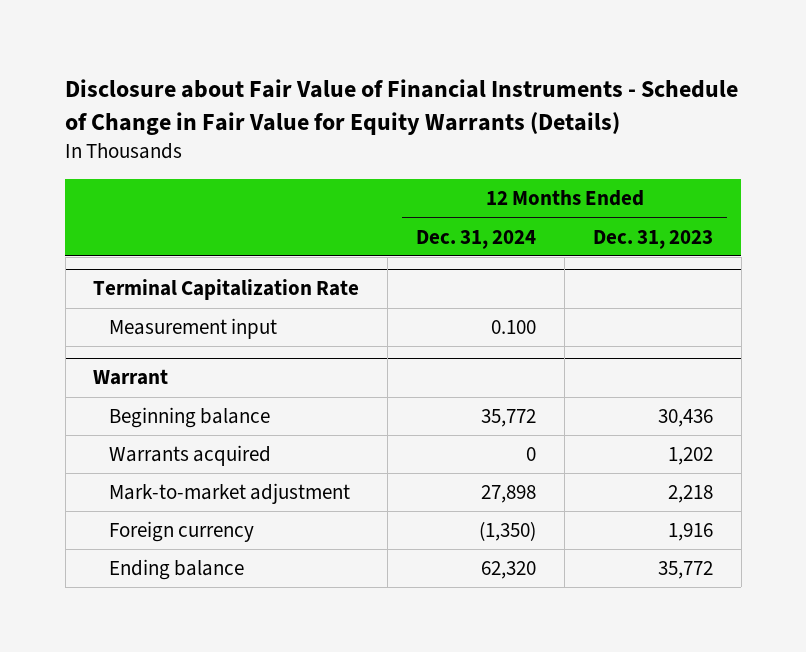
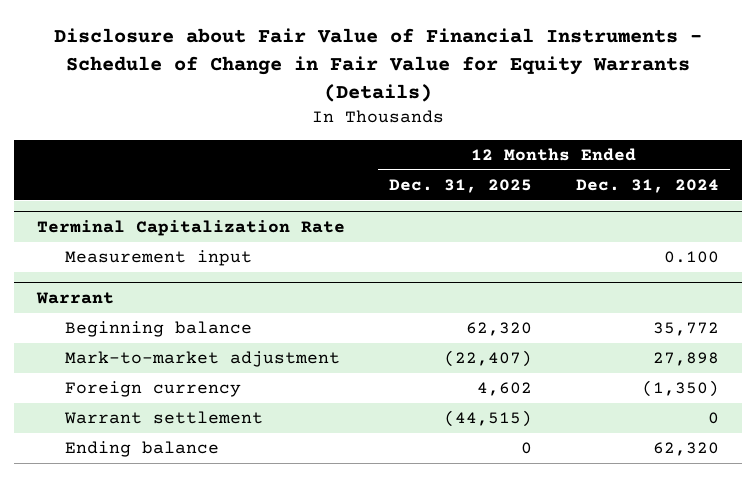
- | 12 Months Ended Dec. 31, 2024 | 12 Months Ended Dec. 31, 2023
+ | 12 Months Ended Dec. 31, 2025 | 12 Months Ended Dec. 31, 2024
@ Warrant
- Warrants acquired | 0 | 1,202
+ Warrant settlement | (44,515) | 0

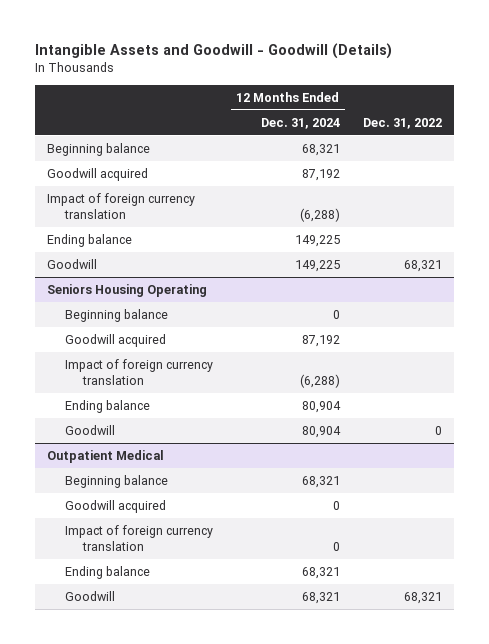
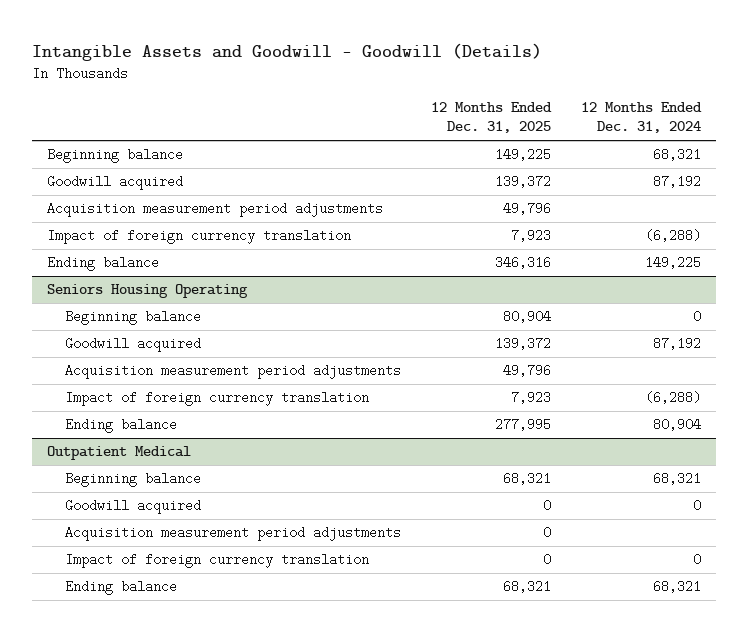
- | 12 Months Ended Dec. 31, 2024 | Dec. 31, 2022
+ | 12 Months Ended Dec. 31, 2025 | 12 Months Ended Dec. 31, 2024
+ Acquisition measurement period adjustments | 49,796 |
- Goodwill | 149,225 | 68,321
@ Seniors Housing Operating
+ Acquisition measurement period adjustments | 49,796 |
- Goodwill | 80,904 | 0
@ Outpatient Medical
+ Acquisition measurement period adjustments | 0 |
- Goodwill | 68,321 | 68,321

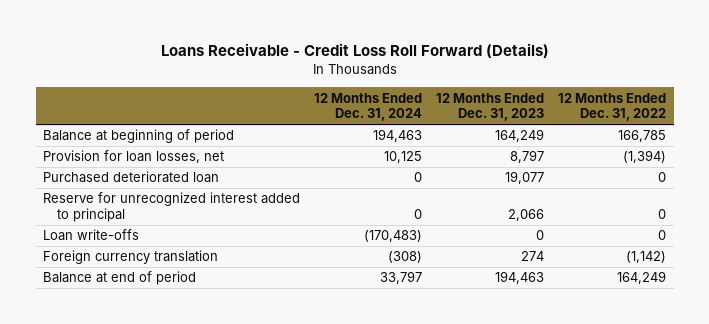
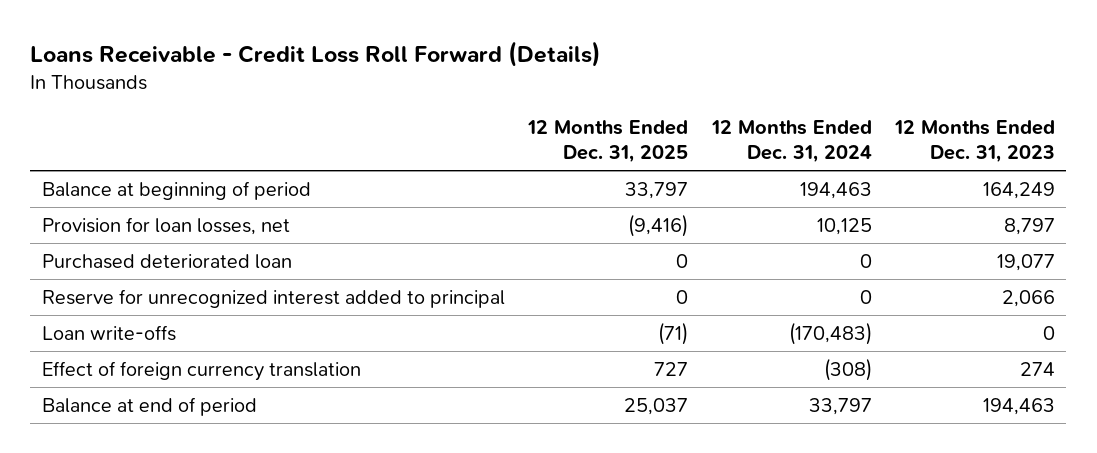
- | 12 Months Ended Dec. 31, 2024 | 12 Months Ended Dec. 31, 2023 | 12 Months Ended Dec. 31, 2022
+ | 12 Months Ended Dec. 31, 2025 | 12 Months Ended Dec. 31, 2024 | 12 Months Ended Dec. 31, 2023
- Foreign currency translation | (308) | 274 | (1,142)
+ Effect of foreign currency translation | 727 | (308) | 274

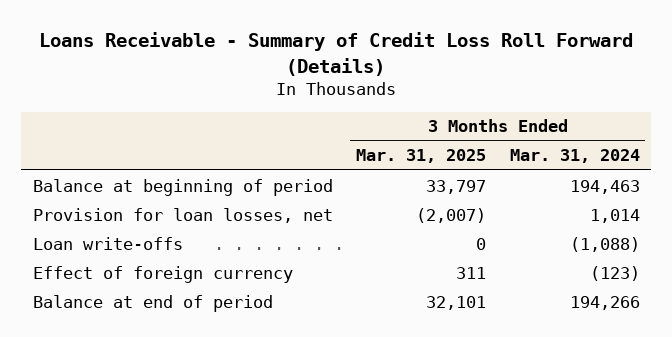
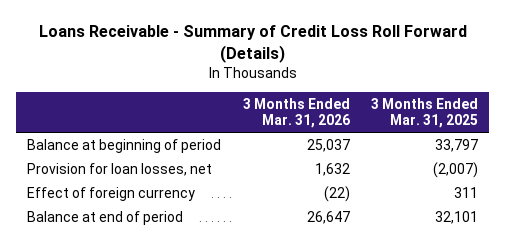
- | 3 Months Ended Mar. 31, 2025 | 3 Months Ended Mar. 31, 2024
+ | 3 Months Ended Mar. 31, 2026 | 3 Months Ended Mar. 31, 2025
- Loan write-offs | 0 | (1,088)

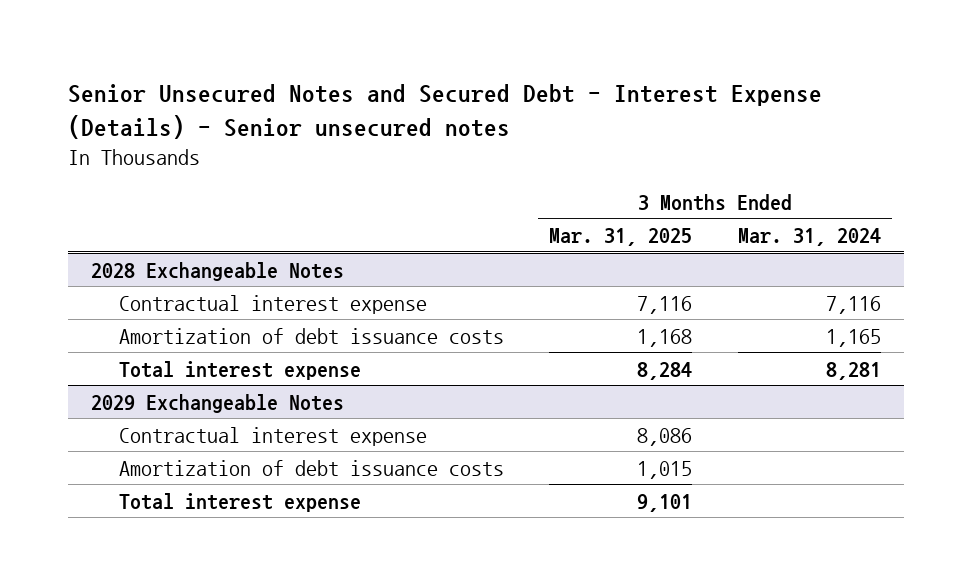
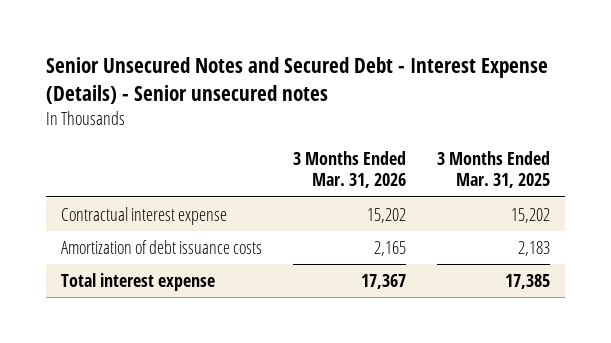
- | 3 Months Ended Mar. 31, 2025 | 3 Months Ended Mar. 31, 2024
+ | 3 Months Ended Mar. 31, 2026 | 3 Months Ended Mar. 31, 2025
- 2028 Exchangeable Notes
- Contractual interest expense | 7,116 | 7,116
- Amortization of debt issuance costs | 1,168 | 1,165
- Total interest expense | 8,284 | 8,281
- 2029 Exchangeable Notes
- Contractual interest expense | 8,086 |
- Amortization of debt issuance costs | 1,015 |
- Total interest expense | 9,101 |
+ Contractual interest expense | 15,202 | 15,202
+ Amortization of debt issuance costs | 2,165 | 2,183
+ Total interest expense | 17,367 | 17,385

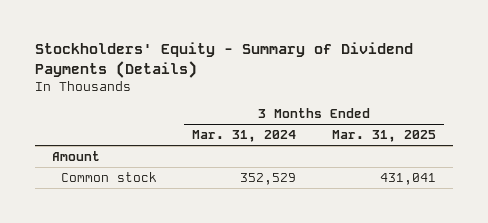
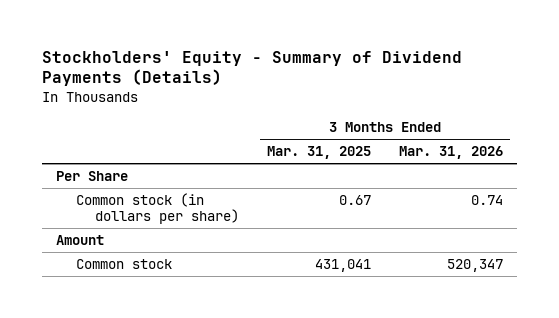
- | 3 Months Ended Mar. 31, 2024 | 3 Months Ended Mar. 31, 2025
+ | 3 Months Ended Mar. 31, 2025 | 3 Months Ended Mar. 31, 2026
+ Per Share
+ Common stock (in dollars per share) | 0.67 | 0.74

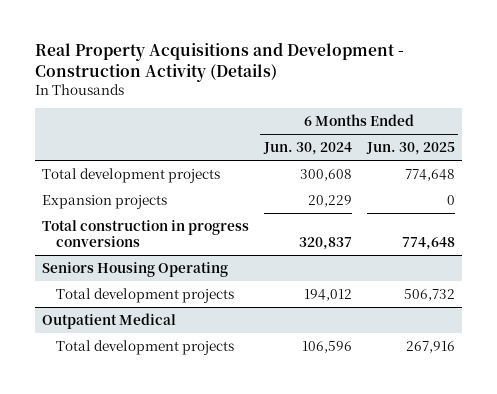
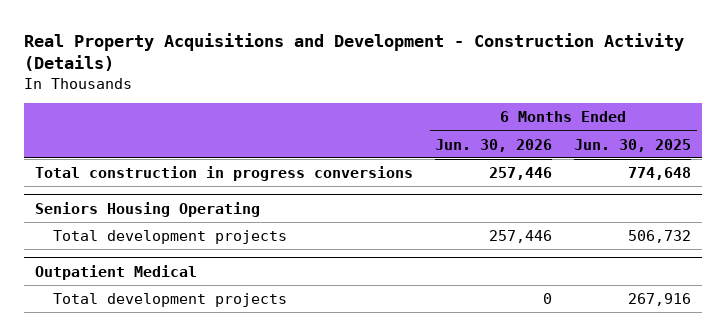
- | 6 Months Ended Jun. 30, 2024 | 6 Months Ended Jun. 30, 2025
+ | 6 Months Ended Jun. 30, 2026 | 6 Months Ended Jun. 30, 2025
- Total development projects | 300,608 | 774,648
- Expansion projects | 20,229 | 0

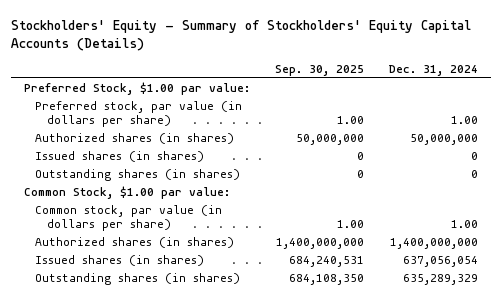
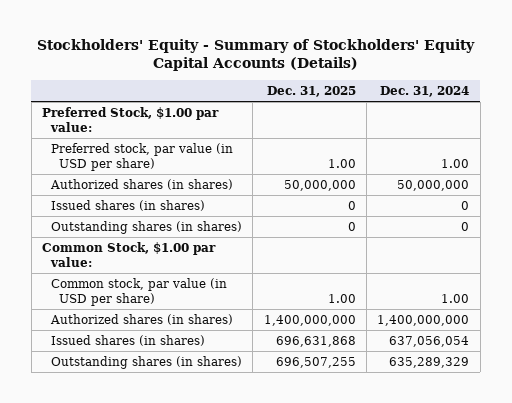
- | Sep. 30, 2025 | Dec. 31, 2024
+ | Dec. 31, 2025 | Dec. 31, 2024
- Preferred stock, par value (in dollars per share) | 1.00 | 1.00
+ Preferred stock, par value (in USD per share) | 1.00 | 1.00
- Common stock, par value (in dollars per share) | 1.00 | 1.00
+ Common stock, par value (in USD per share) | 1.00 | 1.00

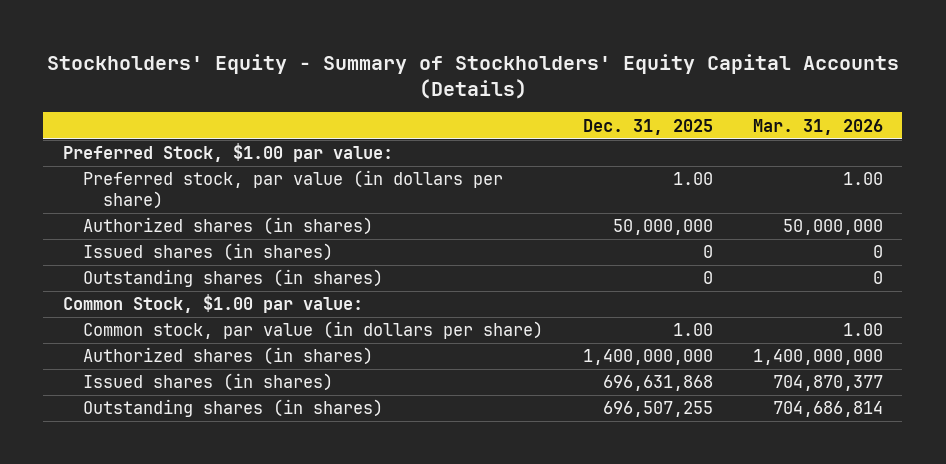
- | Dec. 31, 2025 | Dec. 31, 2024
+ | Dec. 31, 2025 | Mar. 31, 2026
- Preferred stock, par value (in USD per share) | 1.00 | 1.00
+ Preferred stock, par value (in dollars per share) | 1.00 | 1.00
- Common stock, par value (in USD per share) | 1.00 | 1.00
+ Common stock, par value (in dollars per share) | 1.00 | 1.00

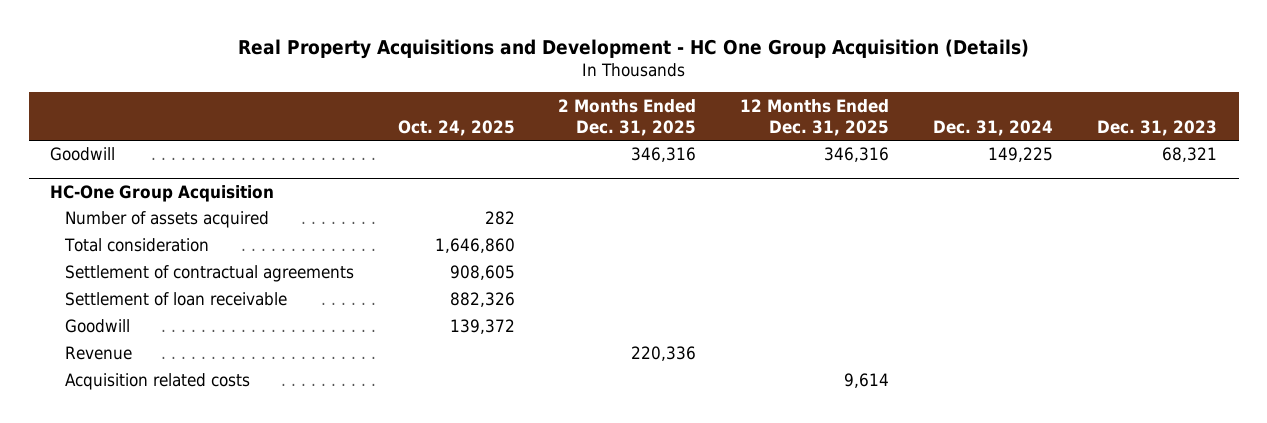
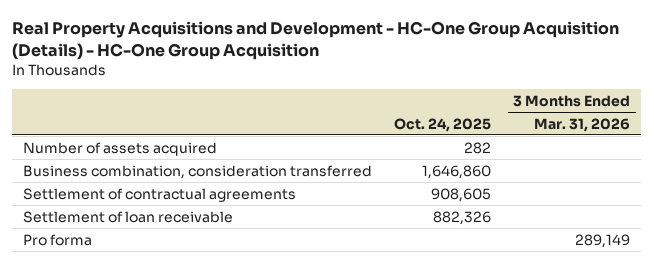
- Real Property Acquisitions and Development - HC One Group Acquisition (Details)
+ Real Property Acquisitions and Development - HC-One Group Acquisition (Details) - HC-One Group Acquisition
- | Oct. 24, 2025 | 2 Months Ended Dec. 31, 2025 | 12 Months Ended Dec. 31, 2025 | Dec. 31, 2024 | Dec. 31, 2023
+ | Oct. 24, 2025 | 3 Months Ended Mar. 31, 2026
- Goodwill | | 346,316 | 346,316 | 149,225 | 68,321
- HC-One Group Acquisition
- Total consideration | 1,646,860 | | | |
+ Business combination, consideration transferred | 1,646,860 |
- Goodwill | 139,372 | | | |
- Revenue | | 220,336 | | |
- Acquisition related costs | | | 9,614 | |
+ Pro forma | | 289,149

